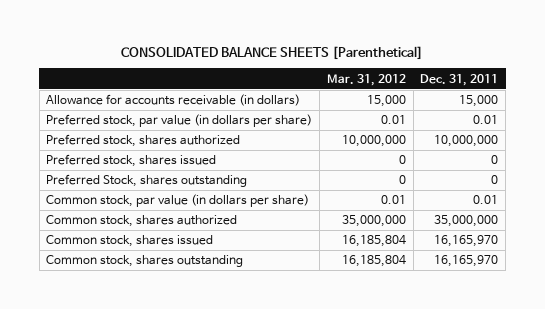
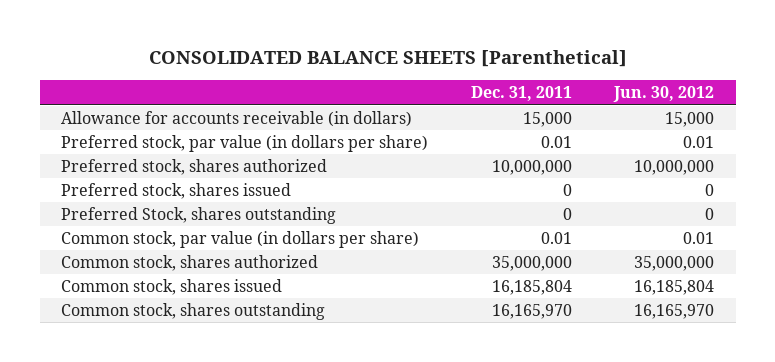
- | Mar. 31, 2012 | Dec. 31, 2011
+ | Dec. 31, 2011 | Jun. 30, 2012
- Common stock, shares issued | 16,185,804 | 16,165,970
+ Common stock, shares issued | 16,185,804 | 16,185,804

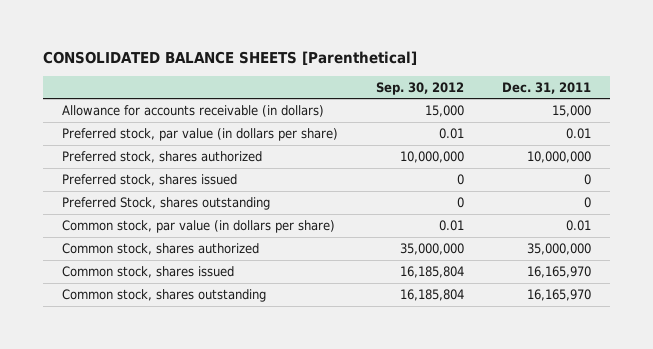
- | Dec. 31, 2011 | Jun. 30, 2012
+ | Sep. 30, 2012 | Dec. 31, 2011
- Common stock, shares issued | 16,185,804 | 16,185,804
+ Common stock, shares issued | 16,185,804 | 16,165,970

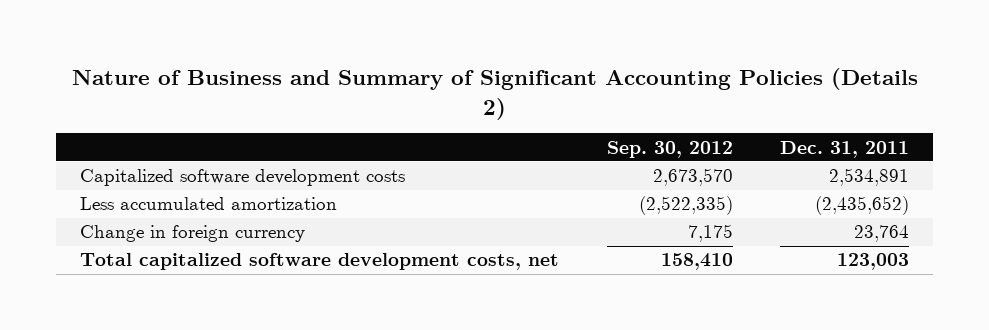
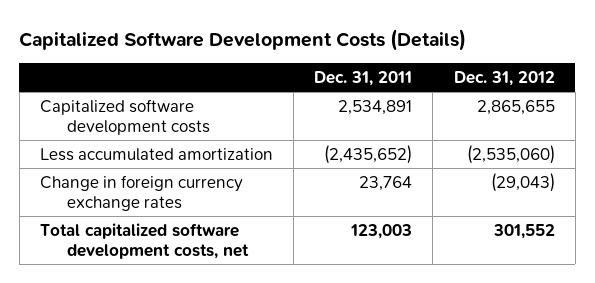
- Nature of Business and Summary of Significant Accounting Policies (Details 2)
+ Capitalized Software Development Costs (Details)
- | Sep. 30, 2012 | Dec. 31, 2011
+ | Dec. 31, 2011 | Dec. 31, 2012
- Change in foreign currency | 7,175 | 23,764
+ Change in foreign currency exchange rates | 23,764 | (29,043)

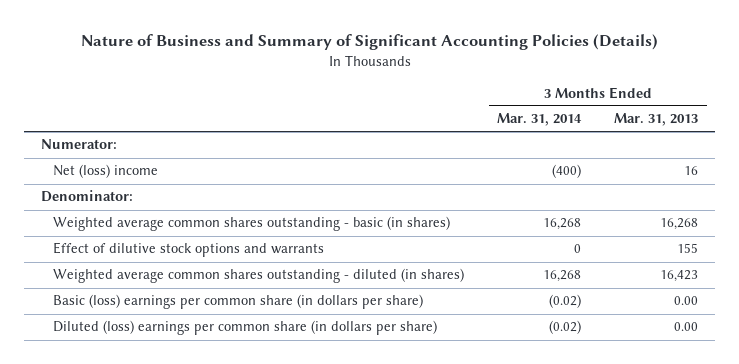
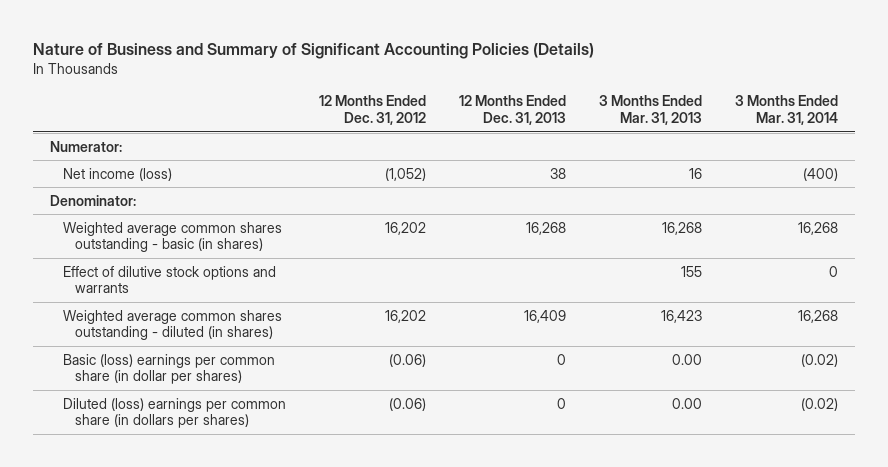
- | 3 Months Ended Mar. 31, 2014 | 3 Months Ended Mar. 31, 2013
+ | 12 Months Ended Dec. 31, 2012 | 12 Months Ended Dec. 31, 2013 | 3 Months Ended Mar. 31, 2013 | 3 Months Ended Mar. 31, 2014
- Net (loss) income | (400) | 16
+ Net income (loss) | (1,052) | 38 | 16 | (400)
- Basic (loss) earnings per common share (in dollars per share) | (0.02) | 0.00
- Diluted (loss) earnings per common share (in dollars per share) | (0.02) | 0.00
+ Basic (loss) earnings per common share (in dollar per shares) | (0.06) | 0 | 0.00 | (0.02)
+ Diluted (loss) earnings per common share (in dollars per shares) | (0.06) | 0 | 0.00 | (0.02)

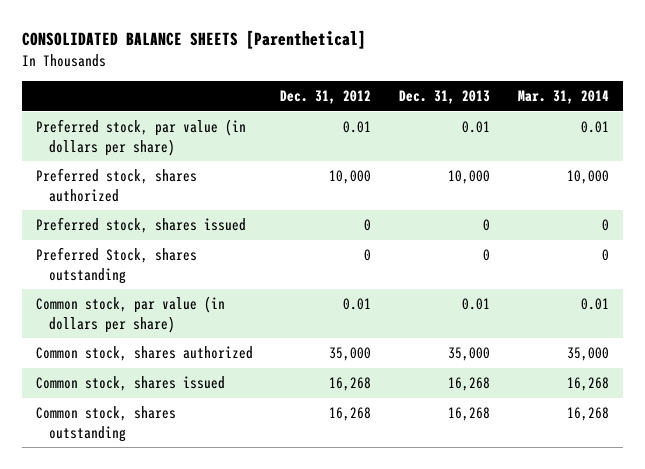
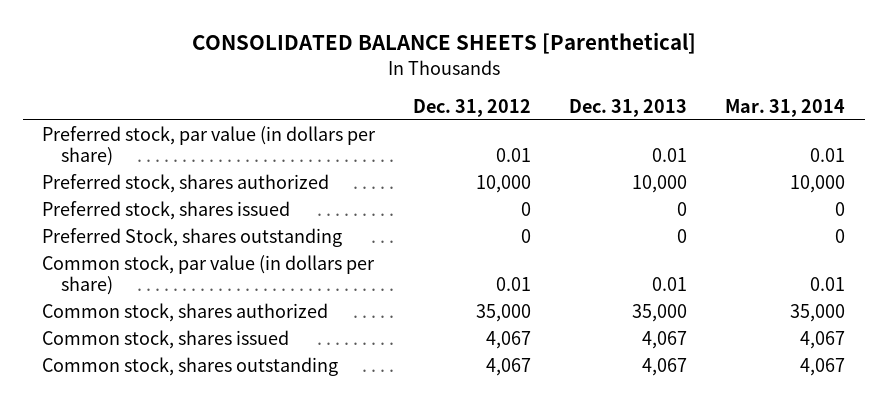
- Common stock, shares issued | 16,268 | 16,268 | 16,268
- Common stock, shares outstanding | 16,268 | 16,268 | 16,268
+ Common stock, shares issued | 4,067 | 4,067 | 4,067
+ Common stock, shares outstanding | 4,067 | 4,067 | 4,067

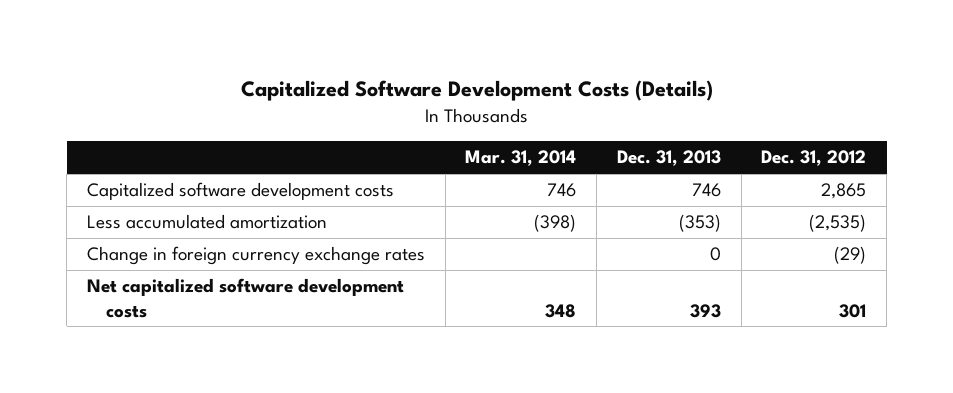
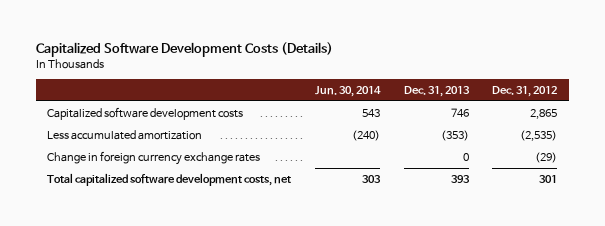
- | Mar. 31, 2014 | Dec. 31, 2013 | Dec. 31, 2012
+ | Jun. 30, 2014 | Dec. 31, 2013 | Dec. 31, 2012
- Net capitalized software development costs | 348 | 393 | 301
+ Total capitalized software development costs, net | 303 | 393 | 301

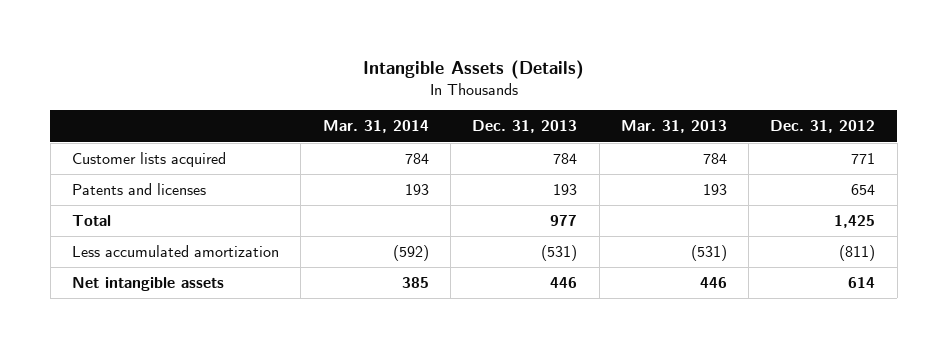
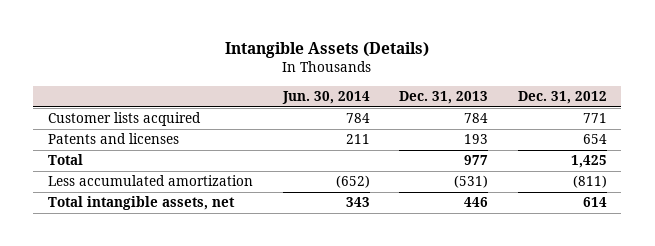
- | Mar. 31, 2014 | Dec. 31, 2013 | Mar. 31, 2013 | Dec. 31, 2012
+ | Jun. 30, 2014 | Dec. 31, 2013 | Dec. 31, 2012
- Net intangible assets | 385 | 446 | 446 | 614
+ Total intangible assets, net | 343 | 446 | 614

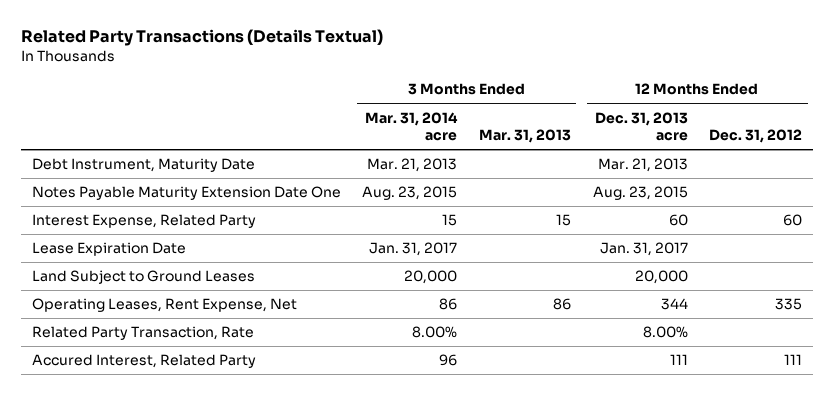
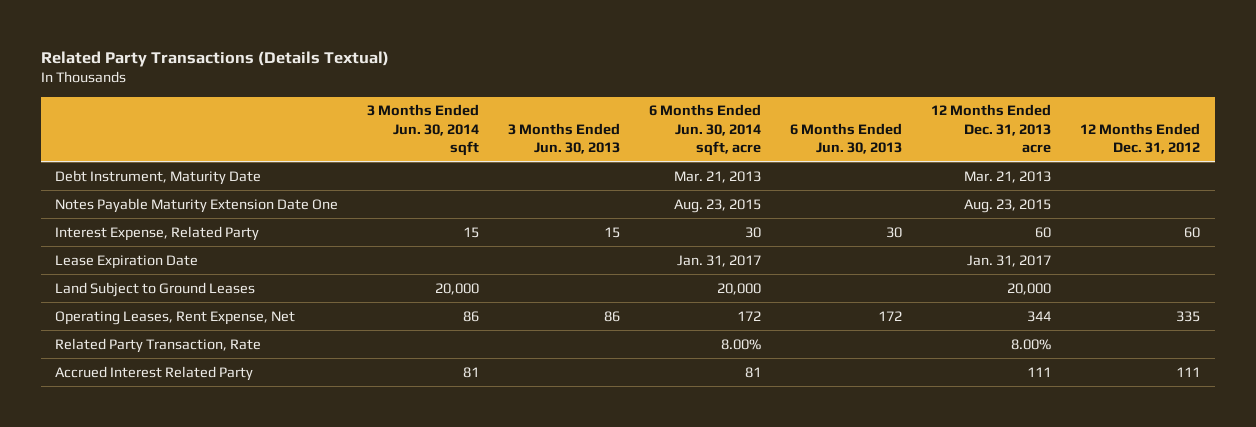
- | 3 Months Ended Mar. 31, 2014 acre | 3 Months Ended Mar. 31, 2013 | 12 Months Ended Dec. 31, 2013 acre | 12 Months Ended Dec. 31, 2012
+ | 3 Months Ended Jun. 30, 2014 sqft | 3 Months Ended Jun. 30, 2013 | 6 Months Ended Jun. 30, 2014 sqft, acre | 6 Months Ended Jun. 30, 2013 | 12 Months Ended Dec. 31, 2013 acre | 12 Months Ended Dec. 31, 2012
- Accured Interest, Related Party | 96 | | 111 | 111
+ Accrued Interest Related Party | 81 | | 81 | | 111 | 111

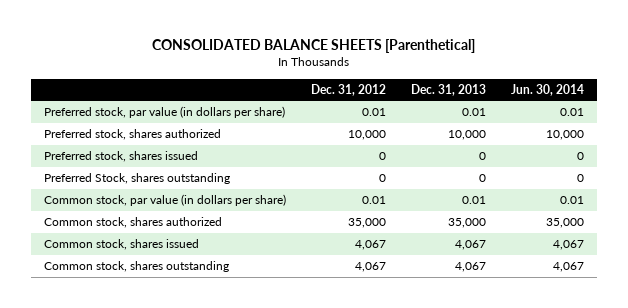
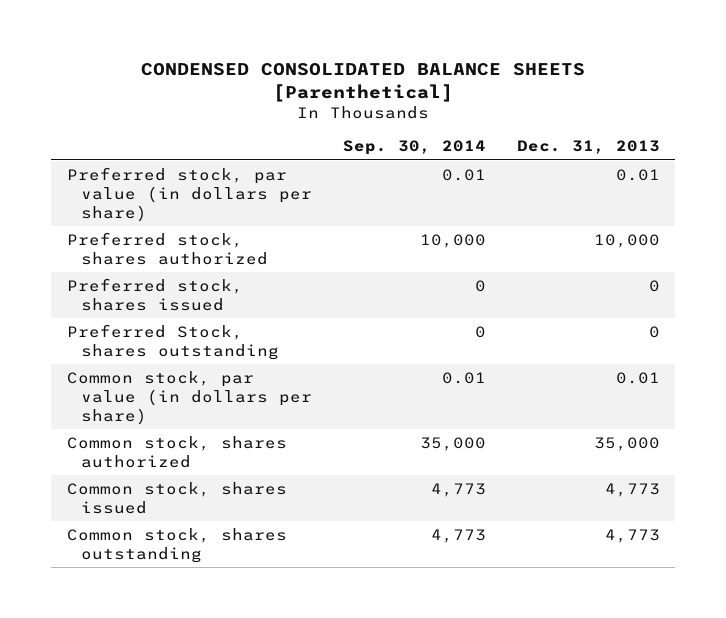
- CONSOLIDATED BALANCE SHEETS [Parenthetical]
+ CONDENSED CONSOLIDATED BALANCE SHEETS [Parenthetical]
- | Dec. 31, 2012 | Dec. 31, 2013 | Jun. 30, 2014
+ | Sep. 30, 2014 | Dec. 31, 2013
- Common stock, shares issued | 4,067 | 4,067 | 4,067
- Common stock, shares outstanding | 4,067 | 4,067 | 4,067
+ Common stock, shares issued | 4,773 | 4,773
+ Common stock, shares outstanding | 4,773 | 4,773

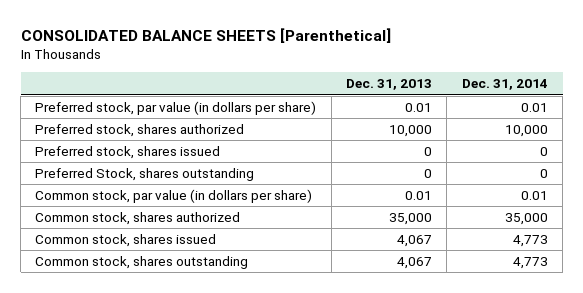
- CONDENSED CONSOLIDATED BALANCE SHEETS [Parenthetical]
+ CONSOLIDATED BALANCE SHEETS [Parenthetical]
- | Sep. 30, 2014 | Dec. 31, 2013
+ | Dec. 31, 2013 | Dec. 31, 2014
- Common stock, shares issued | 4,773 | 4,773
- Common stock, shares outstanding | 4,773 | 4,773
+ Common stock, shares issued | 4,067 | 4,773
+ Common stock, shares outstanding | 4,067 | 4,773

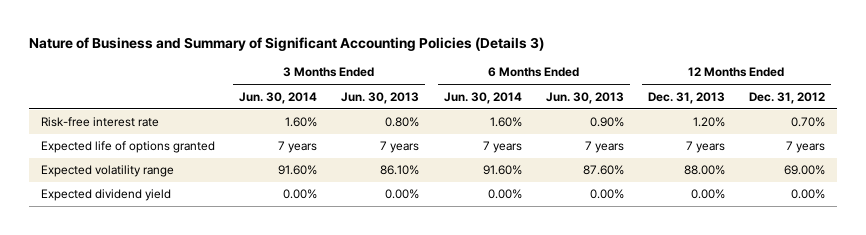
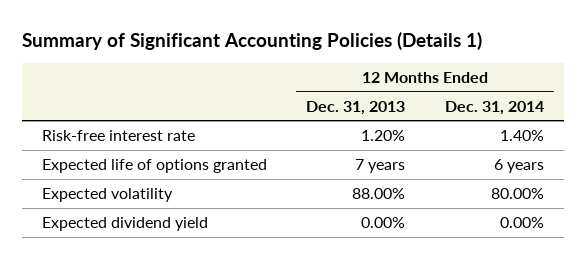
- Nature of Business and Summary of Significant Accounting Policies (Details 3)
+ Summary of Significant Accounting Policies (Details 1)
- | 3 Months Ended Jun. 30, 2014 | 3 Months Ended Jun. 30, 2013 | 6 Months Ended Jun. 30, 2014 | 6 Months Ended Jun. 30, 2013 | 12 Months Ended Dec. 31, 2013 | 12 Months Ended Dec. 31, 2012
+ | 12 Months Ended Dec. 31, 2013 | 12 Months Ended Dec. 31, 2014
- Expected volatility range | 91.60% | 86.10% | 91.60% | 87.60% | 88.00% | 69.00%
+ Expected volatility | 88.00% | 80.00%

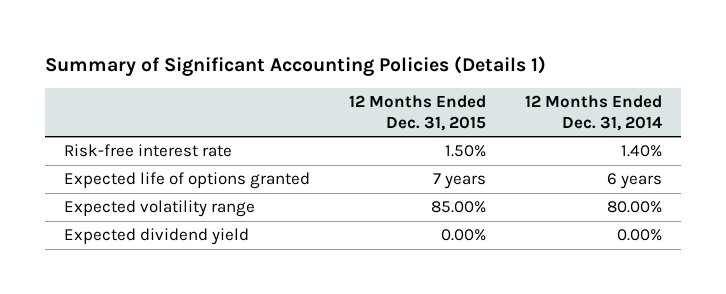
- | 12 Months Ended Dec. 31, 2013 | 12 Months Ended Dec. 31, 2014
+ | 12 Months Ended Dec. 31, 2015 | 12 Months Ended Dec. 31, 2014
- Expected volatility | 88.00% | 80.00%
+ Expected volatility range | 85.00% | 80.00%

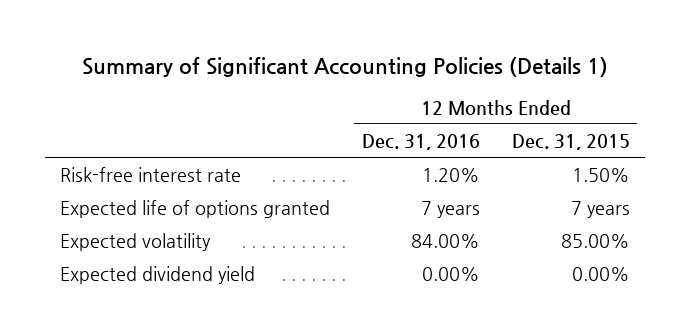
- | 12 Months Ended Dec. 31, 2015 | 12 Months Ended Dec. 31, 2014
+ | 12 Months Ended Dec. 31, 2016 | 12 Months Ended Dec. 31, 2015
- Expected volatility range | 85.00% | 80.00%
+ Expected volatility | 84.00% | 85.00%

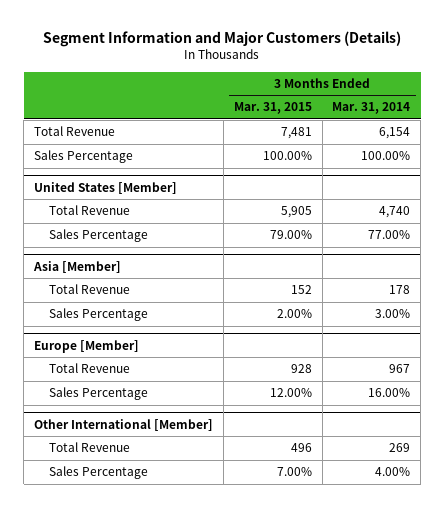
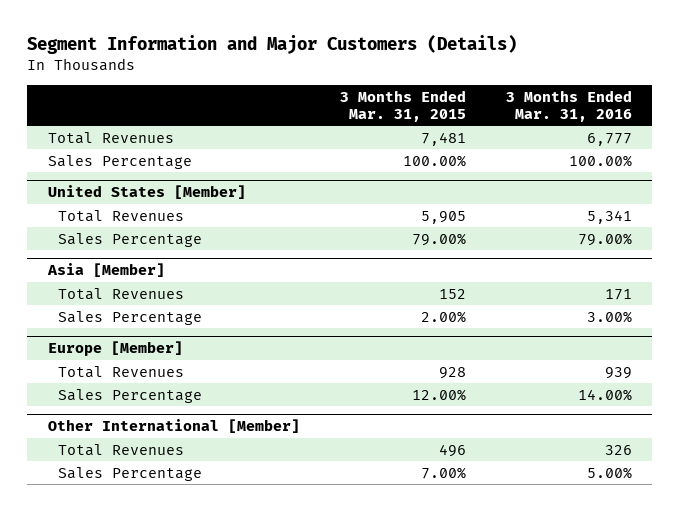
- | 3 Months Ended Mar. 31, 2015 | 3 Months Ended Mar. 31, 2014
+ | 3 Months Ended Mar. 31, 2015 | 3 Months Ended Mar. 31, 2016
- Total Revenue | 7,481 | 6,154
+ Total Revenues | 7,481 | 6,777
@ United States [Member]
- Total Revenue | 5,905 | 4,740
+ Total Revenues | 5,905 | 5,341
@ Asia [Member]
- Total Revenue | 152 | 178
+ Total Revenues | 152 | 171
@ Europe [Member]
- Total Revenue | 928 | 967
+ Total Revenues | 928 | 939
@ Other International [Member]
- Total Revenue | 496 | 269
+ Total Revenues | 496 | 326

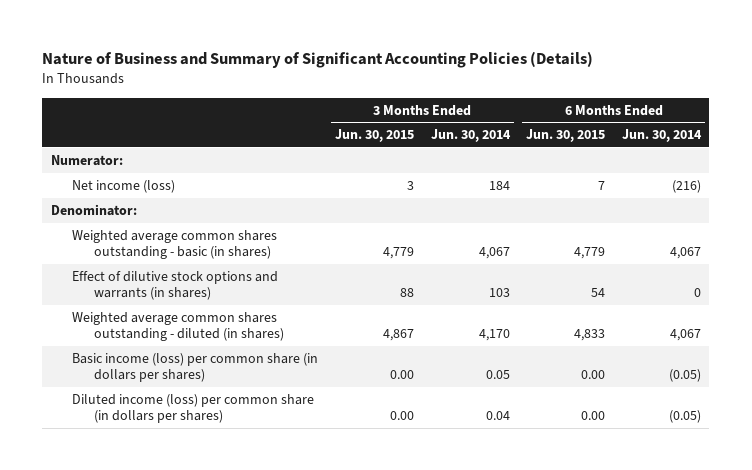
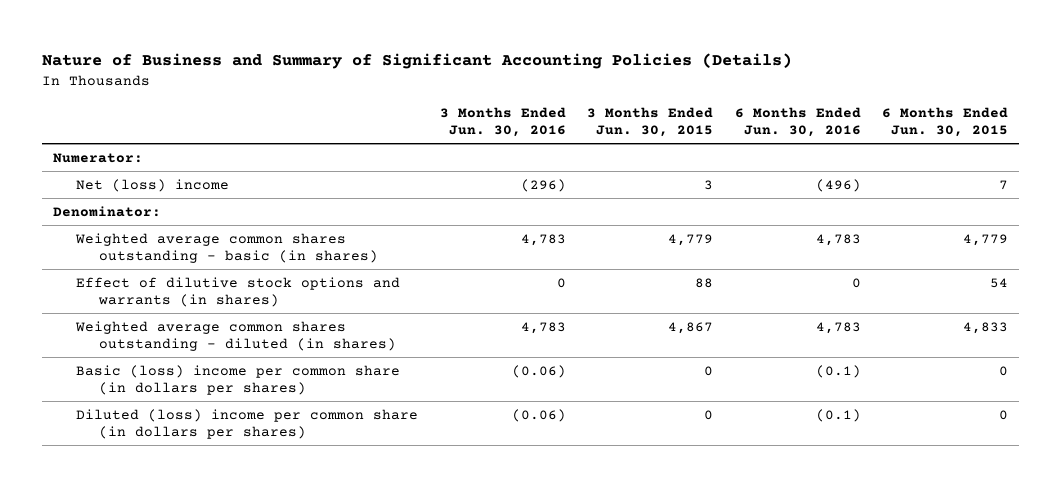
- | 3 Months Ended Jun. 30, 2015 | 3 Months Ended Jun. 30, 2014 | 6 Months Ended Jun. 30, 2015 | 6 Months Ended Jun. 30, 2014
+ | 3 Months Ended Jun. 30, 2016 | 3 Months Ended Jun. 30, 2015 | 6 Months Ended Jun. 30, 2016 | 6 Months Ended Jun. 30, 2015
- Net income (loss) | 3 | 184 | 7 | (216)
+ Net (loss) income | (296) | 3 | (496) | 7
- Basic income (loss) per common share (in dollars per shares) | 0.00 | 0.05 | 0.00 | (0.05)
- Diluted income (loss) per common share (in dollars per shares) | 0.00 | 0.04 | 0.00 | (0.05)
+ Basic (loss) income per common share (in dollars per shares) | (0.06) | 0 | (0.1) | 0
+ Diluted (loss) income per common share (in dollars per shares) | (0.06) | 0 | (0.1) | 0

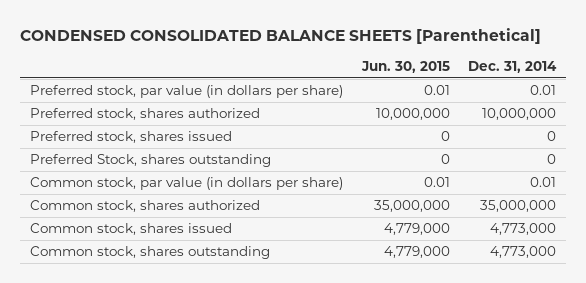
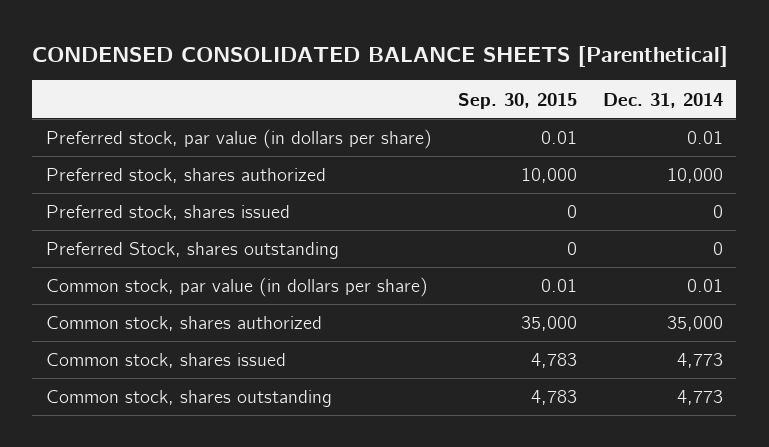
- | Jun. 30, 2015 | Dec. 31, 2014
+ | Sep. 30, 2015 | Dec. 31, 2014
- Preferred stock, shares authorized | 10,000,000 | 10,000,000
+ Preferred stock, shares authorized | 10,000 | 10,000
- Common stock, shares authorized | 35,000,000 | 35,000,000
- Common stock, shares issued | 4,779,000 | 4,773,000
- Common stock, shares outstanding | 4,779,000 | 4,773,000
+ Common stock, shares authorized | 35,000 | 35,000
+ Common stock, shares issued | 4,783 | 4,773
+ Common stock, shares outstanding | 4,783 | 4,773

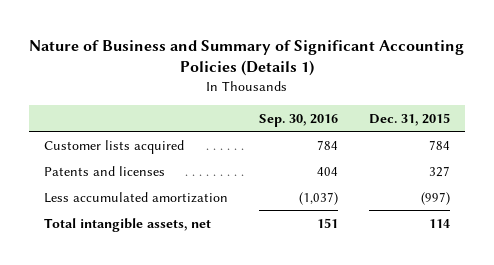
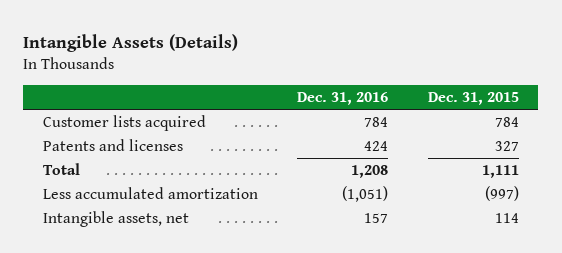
- Nature of Business and Summary of Significant Accounting Policies (Details 1)
+ Intangible Assets (Details)
- | Sep. 30, 2016 | Dec. 31, 2015
+ | Dec. 31, 2016 | Dec. 31, 2015
+ Total | 1,208 | 1,111
- Total intangible assets, net | 151 | 114
+ Intangible assets, net | 157 | 114

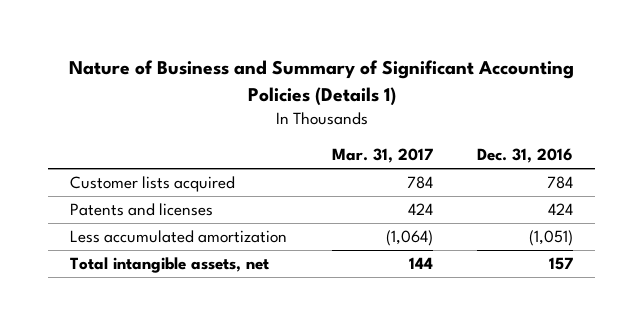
- Intangible Assets (Details)
+ Nature of Business and Summary of Significant Accounting Policies (Details 1)
- | Dec. 31, 2016 | Dec. 31, 2015
+ | Mar. 31, 2017 | Dec. 31, 2016
- Total | 1,208 | 1,111
- Intangible assets, net | 157 | 114
+ Total intangible assets, net | 144 | 157

